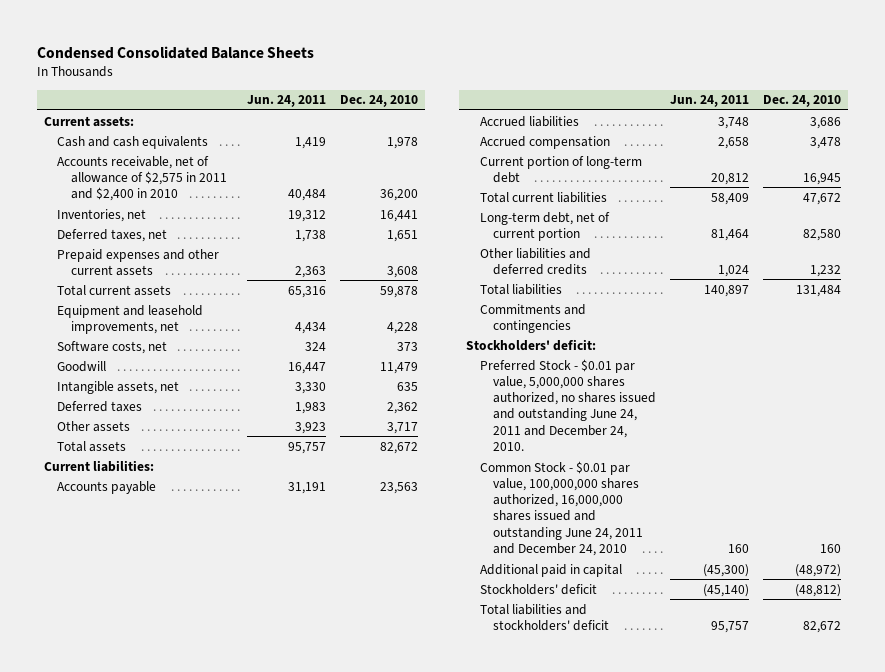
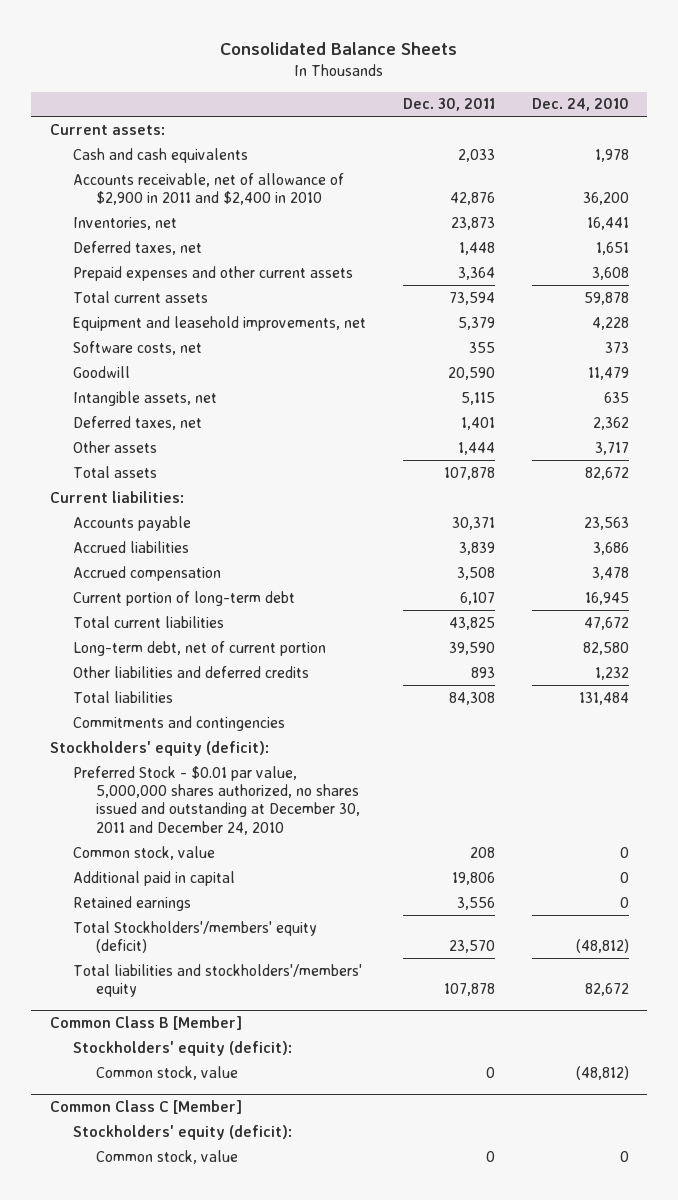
- Condensed Consolidated Balance Sheets
+ Consolidated Balance Sheets
- | Jun. 24, 2011 | Dec. 24, 2010
+ | Dec. 30, 2011 | Dec. 24, 2010
- Accounts receivable, net of allowance of $2,575 in 2011 and $2,400 in 2010 | 40,484 | 36,200
+ Accounts receivable, net of allowance of $2,900 in 2011 and $2,400 in 2010 | 42,876 | 36,200
- Deferred taxes | 1,983 | 2,362
+ Deferred taxes, net | 1,401 | 2,362
- Stockholders' deficit:
- Preferred Stock - $0.01 par value, 5,000,000 shares authorized, no shares issued and outstanding June 24, 2011 and December 24, 2010.
- Common Stock - $0.01 par value, 100,000,000 shares authorized, 16,000,000 shares issued and outstanding June 24, 2011 and December 24, 2010 | 160 | 160
- Additional paid in capital | (45,300) | (48,972)
- Stockholders' deficit | (45,140) | (48,812)
- Total liabilities and stockholders' deficit | 95,757 | 82,672
+ Stockholders' equity (deficit):
+ Preferred Stock - $0.01 par value, 5,000,000 shares authorized, no shares issued and outstanding at December 30, 2011 and December 24, 2010
+ Common stock, value | 208 | 0
+ Additional paid in capital | 19,806 | 0
+ Retained earnings | 3,556 | 0
+ Total Stockholders'/members' equity (deficit) | 23,570 | (48,812)
+ Total liabilities and stockholders'/members' equity | 107,878 | 82,672
+ Common Class B [Member]
+ Stockholders' equity (deficit):
+ Common stock, value | 0 | (48,812)
+ Common Class C [Member]
+ Stockholders' equity (deficit):
+ Common stock, value | 0 | 0

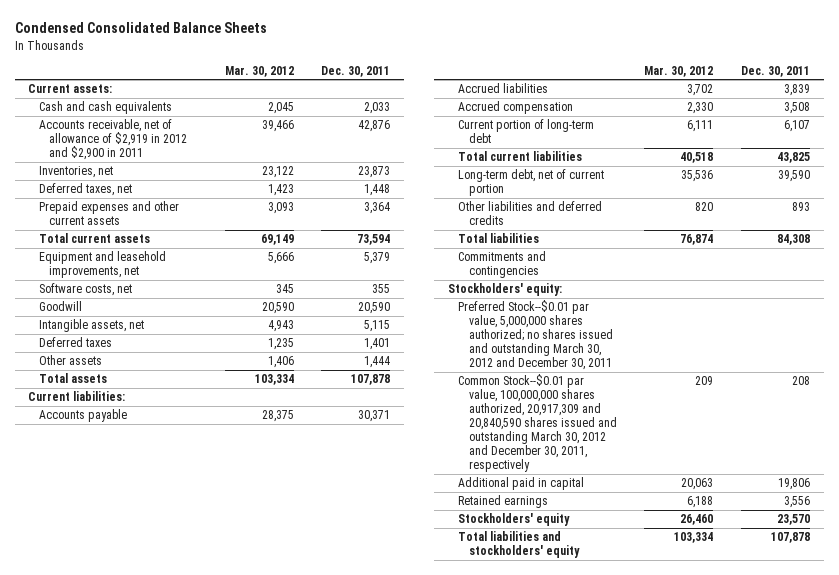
- Consolidated Balance Sheets
+ Condensed Consolidated Balance Sheets
- | Dec. 30, 2011 | Dec. 24, 2010
+ | Mar. 30, 2012 | Dec. 30, 2011
- Accounts receivable, net of allowance of $2,900 in 2011 and $2,400 in 2010 | 42,876 | 36,200
+ Accounts receivable, net of allowance of $2,919 in 2012 and $2,900 in 2011 | 39,466 | 42,876
- Deferred taxes, net | 1,401 | 2,362
+ Deferred taxes | 1,235 | 1,401
- Stockholders' equity (deficit):
- Preferred Stock - $0.01 par value, 5,000,000 shares authorized, no shares issued and outstanding at December 30, 2011 and December 24, 2010
- Common stock, value | 208 | 0
+ Stockholders' equity:
+ Preferred Stock--$0.01 par value, 5,000,000 shares authorized; no shares issued and outstanding March 30, 2012 and December 30, 2011
+ Common Stock--$0.01 par value, 100,000,000 shares authorized, 20,917,309 and 20,840,590 shares issued and outstanding March 30, 2012 and December 30, 2011, respectively | 209 | 208
- Total Stockholders'/members' equity (deficit) | 23,570 | (48,812)
- Total liabilities and stockholders'/members' equity | 107,878 | 82,672
- Common Class B [Member]
- Stockholders' equity (deficit):
- Common stock, value | 0 | (48,812)
- Common Class C [Member]
- Stockholders' equity (deficit):
- Common stock, value | 0 | 0
+ Stockholders' equity | 26,460 | 23,570
+ Total liabilities and stockholders' equity | 103,334 | 107,878

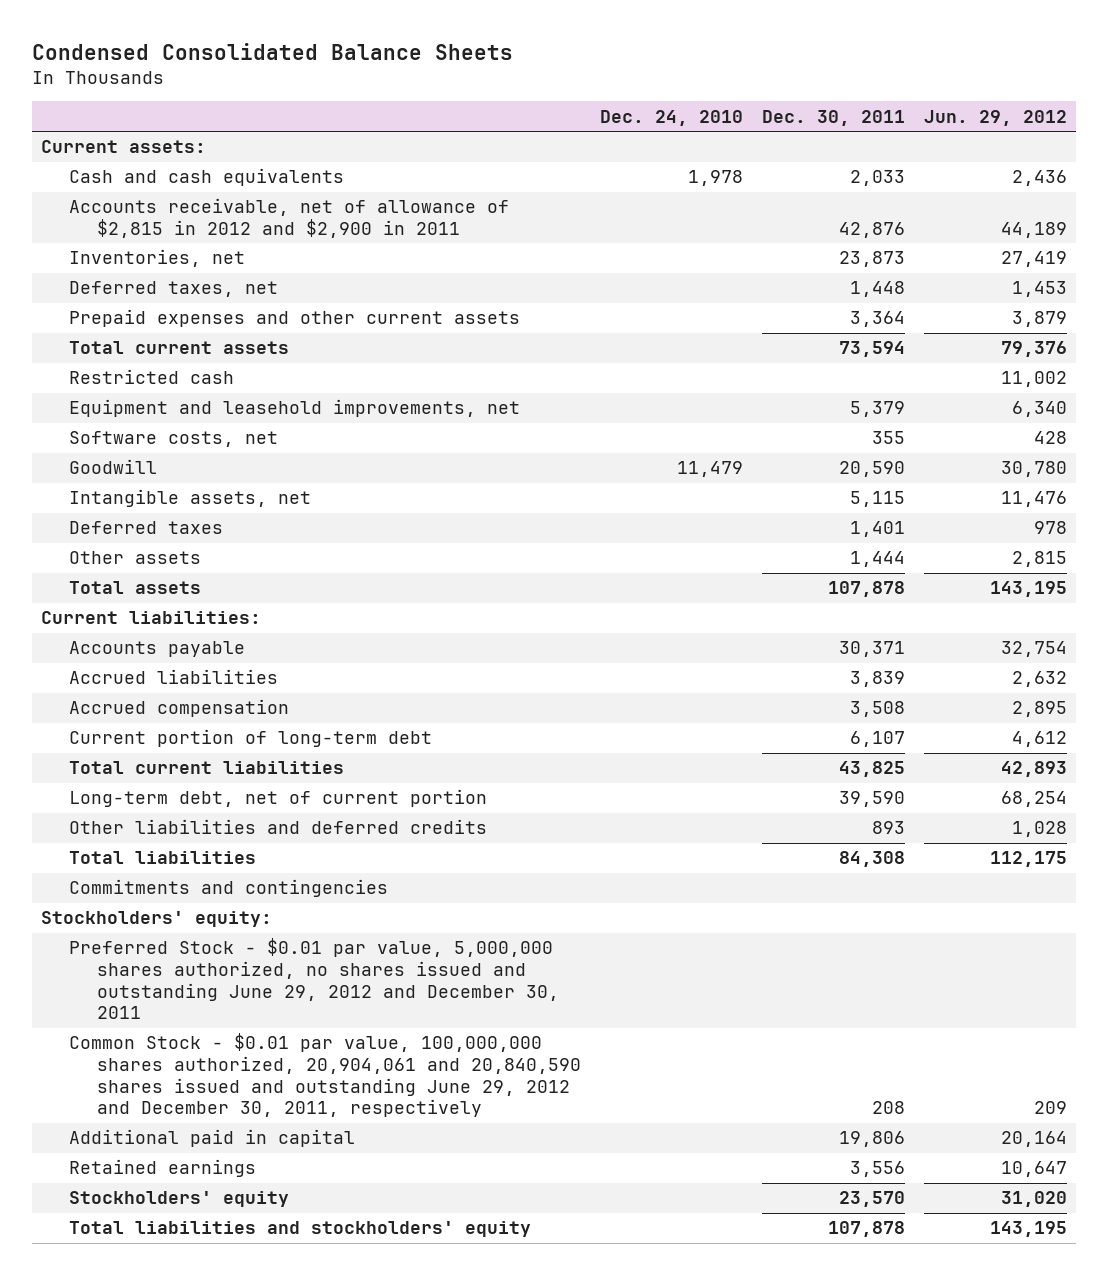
- | Mar. 30, 2012 | Dec. 30, 2011
+ | Dec. 24, 2010 | Dec. 30, 2011 | Jun. 29, 2012
- Accounts receivable, net of allowance of $2,919 in 2012 and $2,900 in 2011 | 39,466 | 42,876
+ Accounts receivable, net of allowance of $2,815 in 2012 and $2,900 in 2011 | | 42,876 | 44,189
+ Restricted cash | | | 11,002
- Preferred Stock--$0.01 par value, 5,000,000 shares authorized; no shares issued and outstanding March 30, 2012 and December 30, 2011
- Common Stock--$0.01 par value, 100,000,000 shares authorized, 20,917,309 and 20,840,590 shares issued and outstanding March 30, 2012 and December 30, 2011, respectively | 209 | 208
+ Preferred Stock - $0.01 par value, 5,000,000 shares authorized, no shares issued and outstanding June 29, 2012 and December 30, 2011
+ Common Stock - $0.01 par value, 100,000,000 shares authorized, 20,904,061 and 20,840,590 shares issued and outstanding June 29, 2012 and December 30, 2011, respectively | | 208 | 209

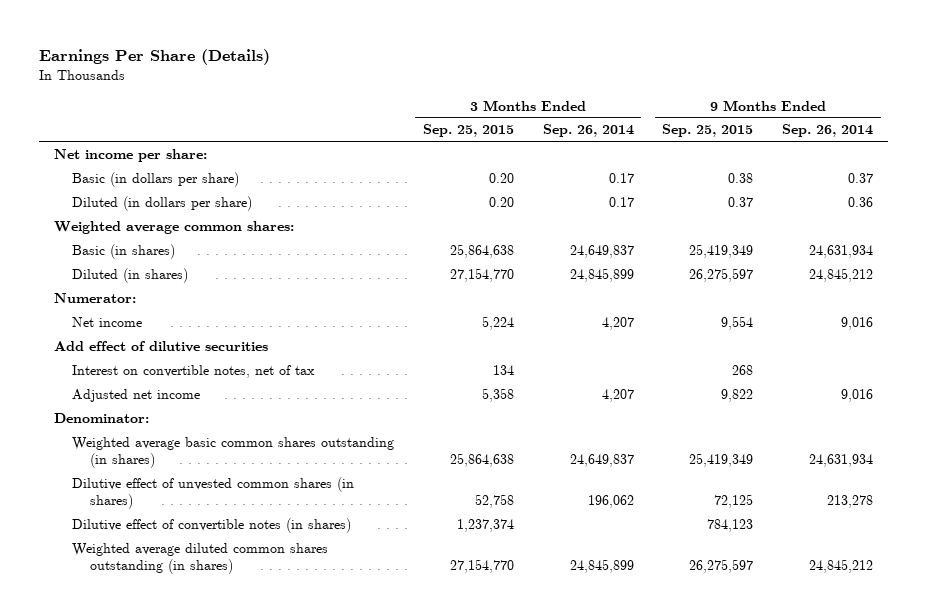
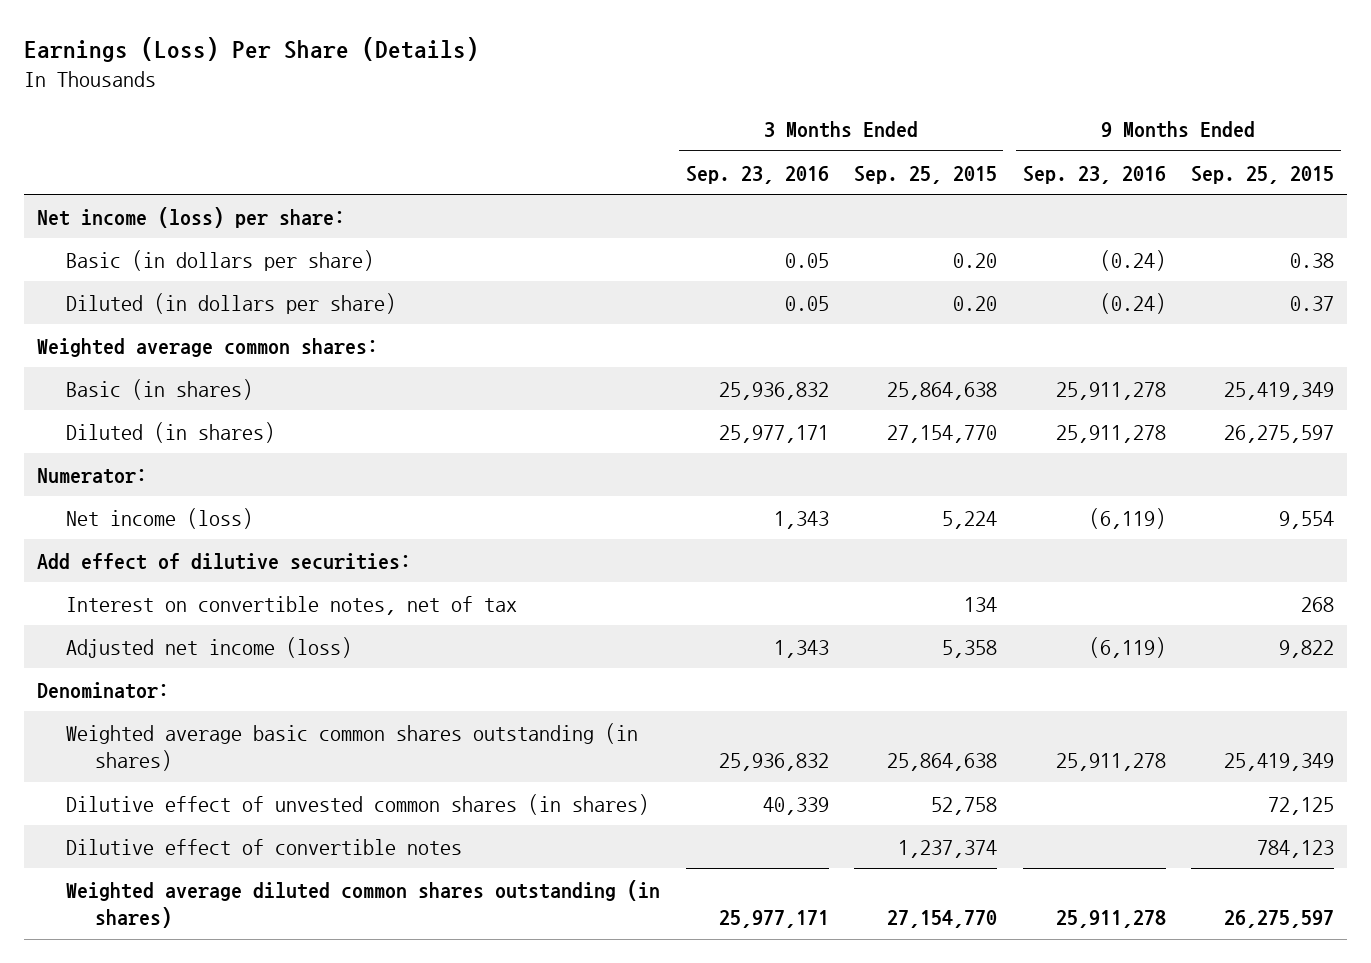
- Earnings Per Share (Details)
+ Earnings (Loss) Per Share (Details)
- | 3 Months Ended Sep. 25, 2015 | 3 Months Ended Sep. 26, 2014 | 9 Months Ended Sep. 25, 2015 | 9 Months Ended Sep. 26, 2014
+ | 3 Months Ended Sep. 23, 2016 | 3 Months Ended Sep. 25, 2015 | 9 Months Ended Sep. 23, 2016 | 9 Months Ended Sep. 25, 2015
- Net income per share:
+ Net income (loss) per share:
- Net income | 5,224 | 4,207 | 9,554 | 9,016
- Add effect of dilutive securities
+ Net income (loss) | 1,343 | 5,224 | (6,119) | 9,554
+ Add effect of dilutive securities:
- Adjusted net income | 5,358 | 4,207 | 9,822 | 9,016
+ Adjusted net income (loss) | 1,343 | 5,358 | (6,119) | 9,822
- Dilutive effect of convertible notes (in shares) | 1,237,374 | | 784,123 |
+ Dilutive effect of convertible notes | | 1,237,374 | | 784,123

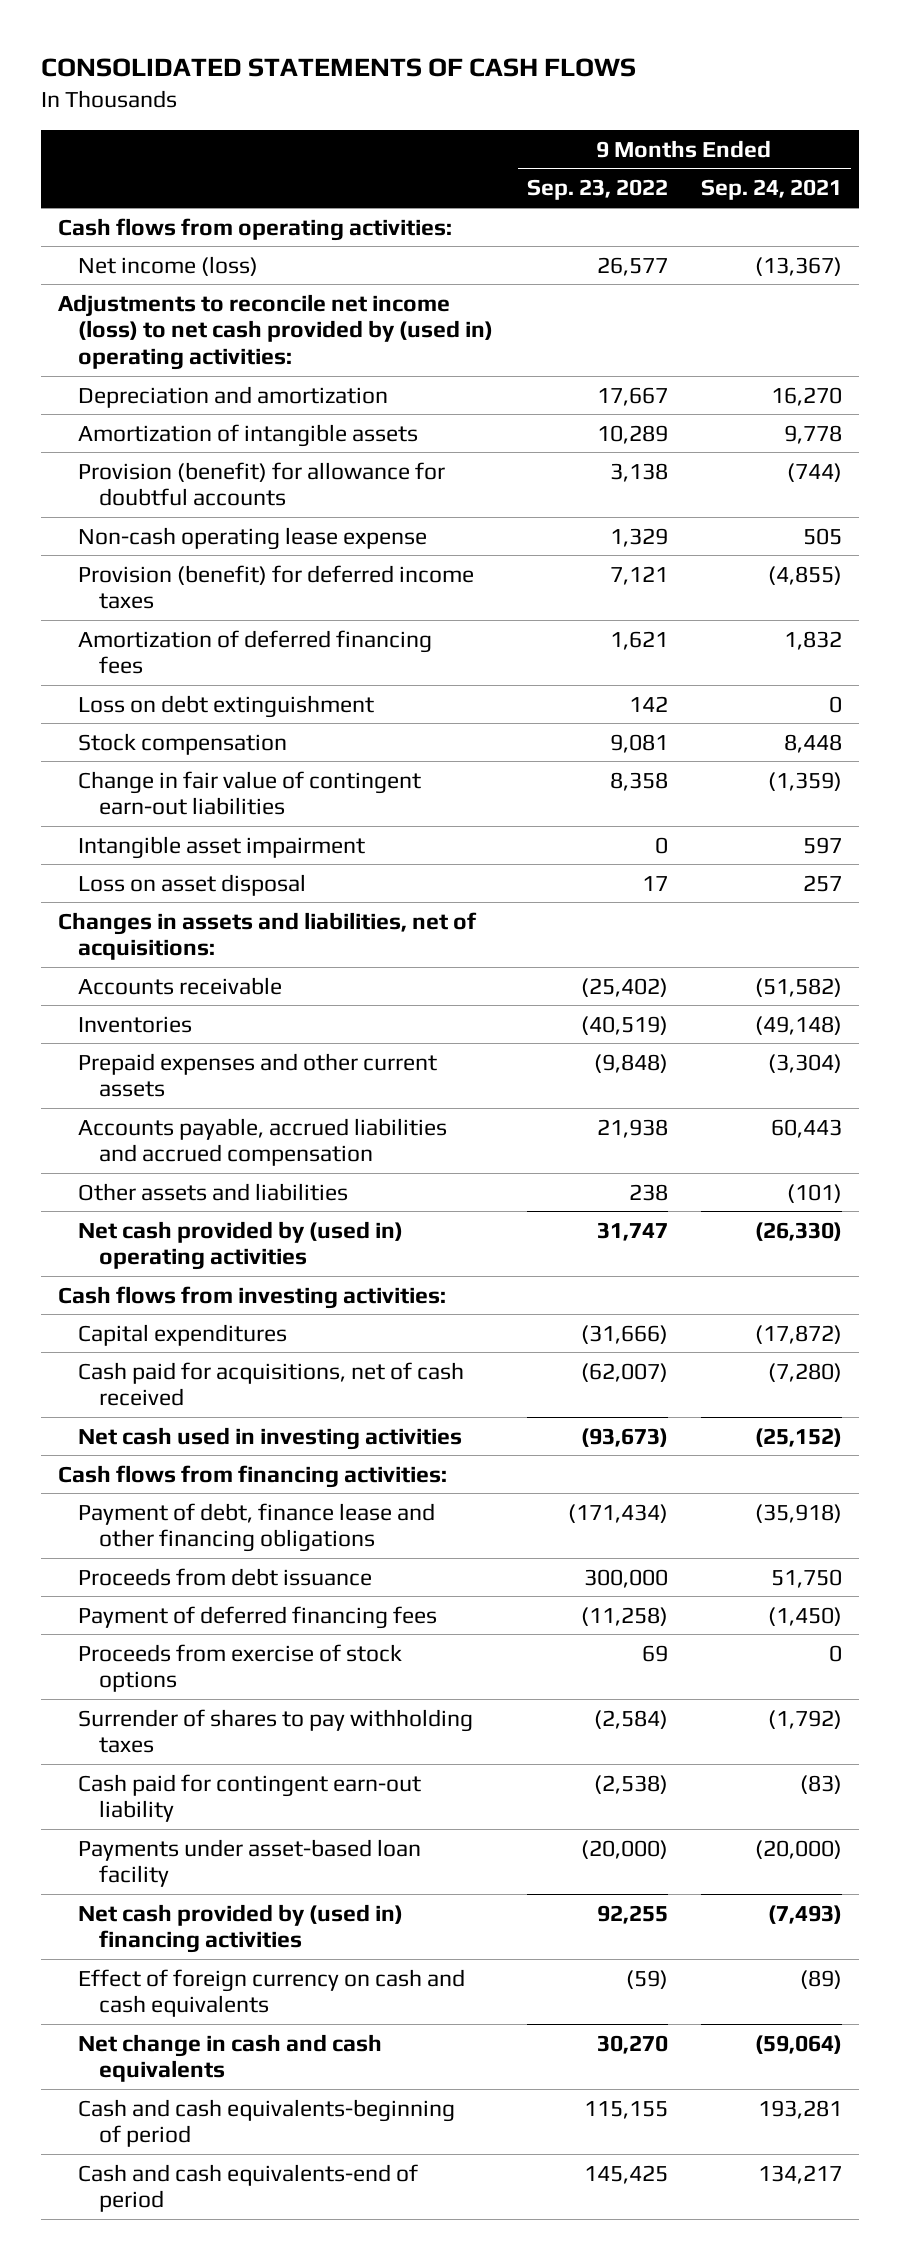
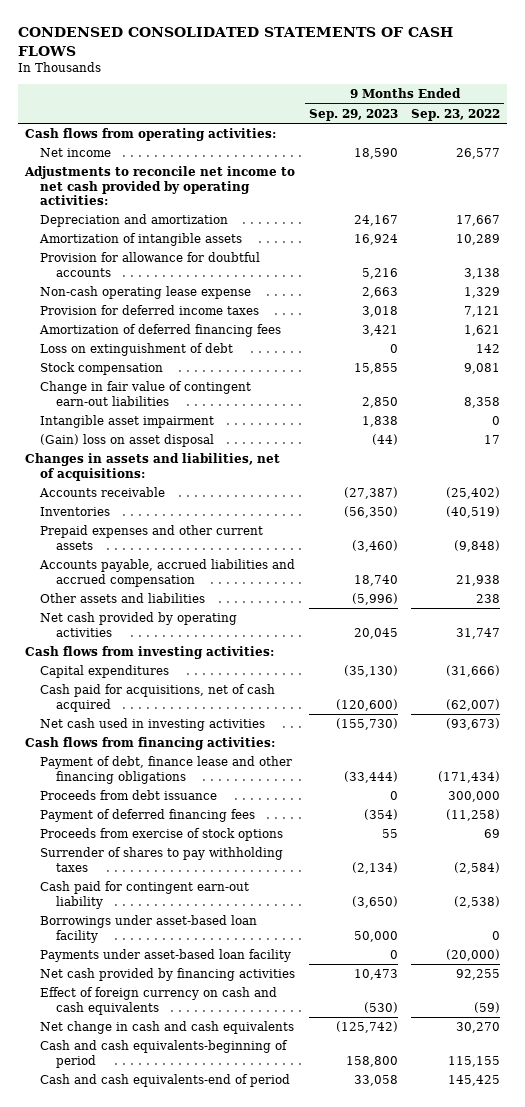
- CONSOLIDATED STATEMENTS OF CASH FLOWS
+ CONDENSED CONSOLIDATED STATEMENTS OF CASH FLOWS
- | 9 Months Ended Sep. 23, 2022 | 9 Months Ended Sep. 24, 2021
+ | 9 Months Ended Sep. 29, 2023 | 9 Months Ended Sep. 23, 2022
- Net income (loss) | 26,577 | (13,367)
- Adjustments to reconcile net income (loss) to net cash provided by (used in) operating activities:
+ Net income | 18,590 | 26,577
+ Adjustments to reconcile net income to net cash provided by operating activities:
- Provision (benefit) for allowance for doubtful accounts | 3,138 | (744)
+ Provision for allowance for doubtful accounts | 5,216 | 3,138
- Provision (benefit) for deferred income taxes | 7,121 | (4,855)
+ Provision for deferred income taxes | 3,018 | 7,121
- Loss on debt extinguishment | 142 | 0
+ Loss on extinguishment of debt | 0 | 142
- Loss on asset disposal | 17 | 257
+ (Gain) loss on asset disposal | (44) | 17
- Net cash provided by (used in) operating activities | 31,747 | (26,330)
+ Net cash provided by operating activities | 20,045 | 31,747
- Cash paid for acquisitions, net of cash received | (62,007) | (7,280)
+ Cash paid for acquisitions, net of cash acquired | (120,600) | (62,007)
+ Borrowings under asset-based loan facility | 50,000 | 0
- Net cash provided by (used in) financing activities | 92,255 | (7,493)
+ Net cash provided by financing activities | 10,473 | 92,255

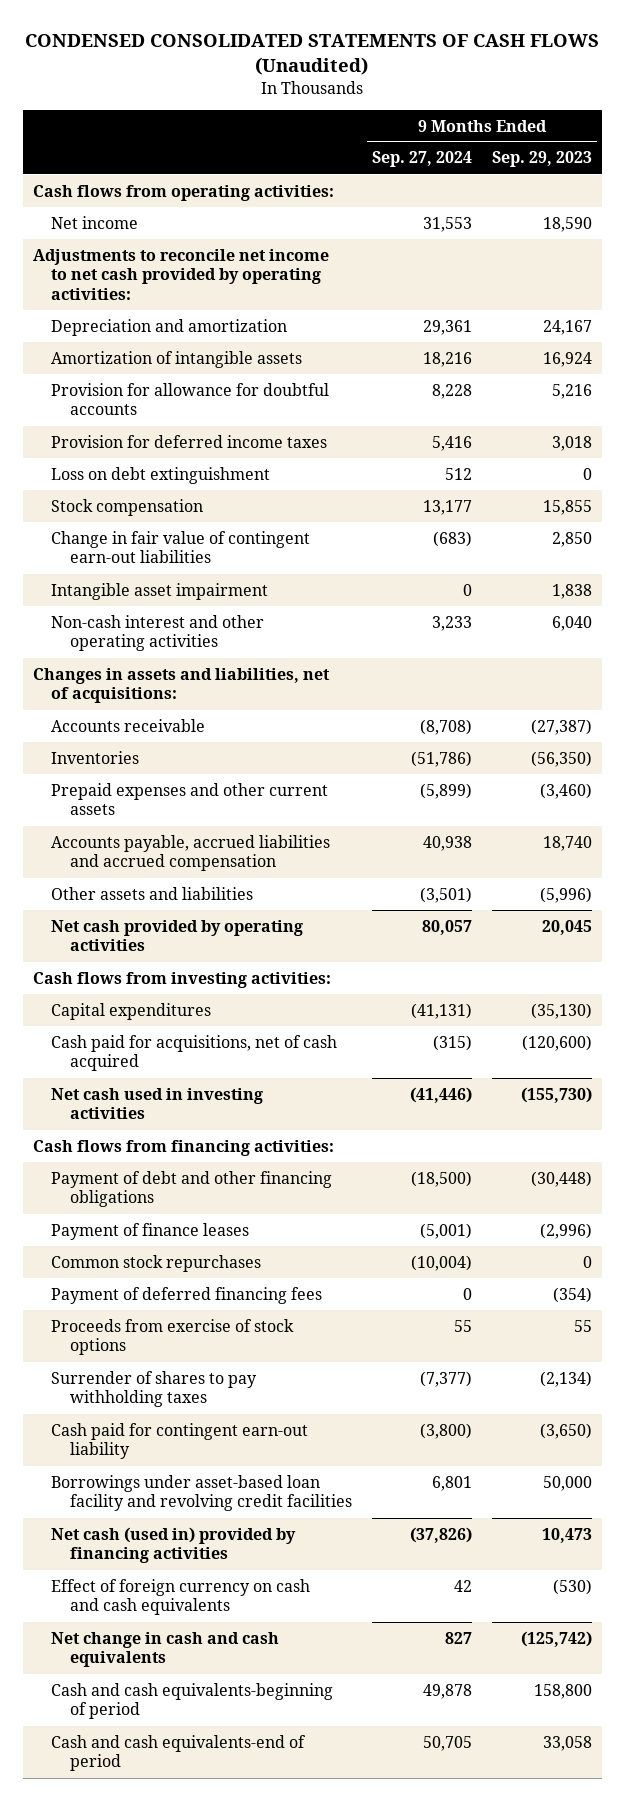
- CONDENSED CONSOLIDATED STATEMENTS OF CASH FLOWS
+ CONDENSED CONSOLIDATED STATEMENTS OF CASH FLOWS (Unaudited)
- | 9 Months Ended Sep. 29, 2023 | 9 Months Ended Sep. 23, 2022
+ | 9 Months Ended Sep. 27, 2024 | 9 Months Ended Sep. 29, 2023
- Non-cash operating lease expense | 2,663 | 1,329
- Amortization of deferred financing fees | 3,421 | 1,621
- Loss on extinguishment of debt | 0 | 142
+ Loss on debt extinguishment | 512 | 0
- (Gain) loss on asset disposal | (44) | 17
+ Non-cash interest and other operating activities | 3,233 | 6,040
- Payment of debt, finance lease and other financing obligations | (33,444) | (171,434)
- Proceeds from debt issuance | 0 | 300,000
+ Payment of debt and other financing obligations | (18,500) | (30,448)
+ Payment of finance leases | (5,001) | (2,996)
+ Common stock repurchases | (10,004) | 0
- Borrowings under asset-based loan facility | 50,000 | 0
- Payments under asset-based loan facility | 0 | (20,000)
- Net cash provided by financing activities | 10,473 | 92,255
+ Borrowings under asset-based loan facility and revolving credit facilities | 6,801 | 50,000
+ Net cash (used in) provided by financing activities | (37,826) | 10,473

